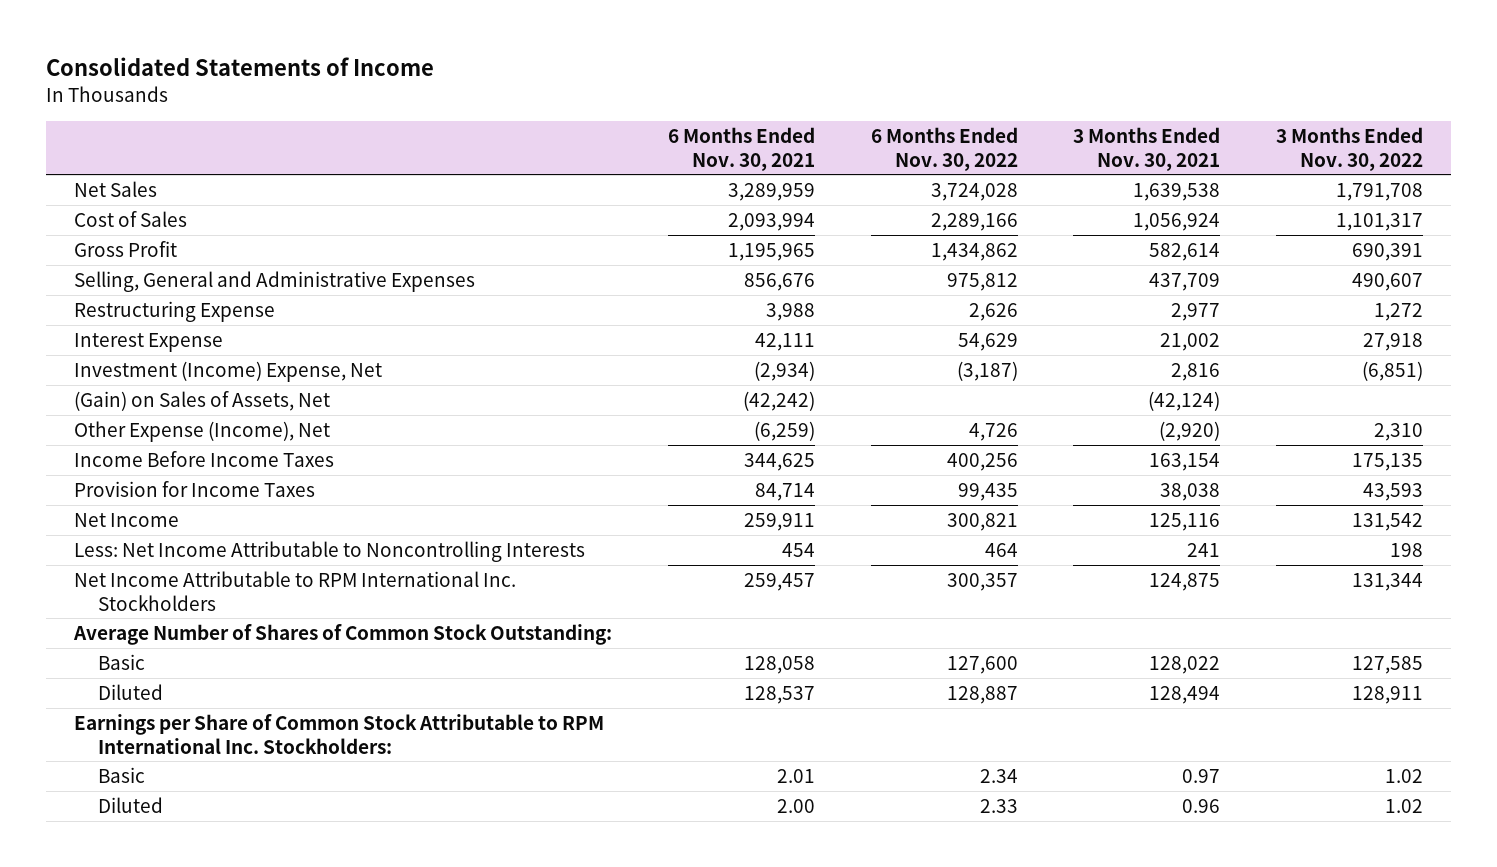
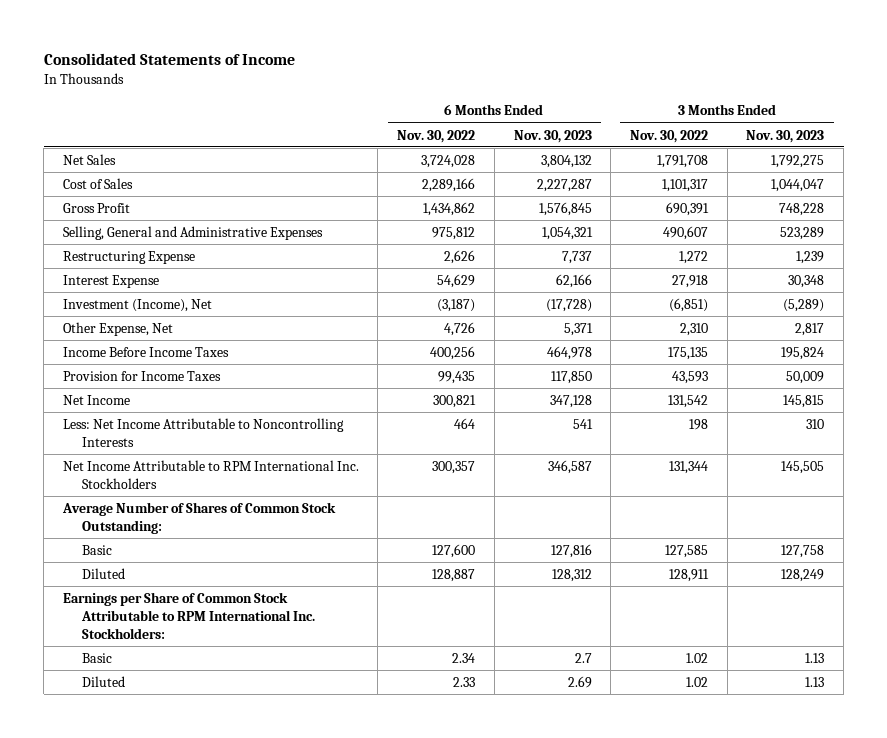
- | 6 Months Ended Nov. 30, 2021 | 6 Months Ended Nov. 30, 2022 | 3 Months Ended Nov. 30, 2021 | 3 Months Ended Nov. 30, 2022
+ | 6 Months Ended Nov. 30, 2022 | 6 Months Ended Nov. 30, 2023 | 3 Months Ended Nov. 30, 2022 | 3 Months Ended Nov. 30, 2023
- Investment (Income) Expense, Net | (2,934) | (3,187) | 2,816 | (6,851)
- (Gain) on Sales of Assets, Net | (42,242) | | (42,124) |
- Other Expense (Income), Net | (6,259) | 4,726 | (2,920) | 2,310
+ Investment (Income), Net | (3,187) | (17,728) | (6,851) | (5,289)
+ Other Expense, Net | 4,726 | 5,371 | 2,310 | 2,817

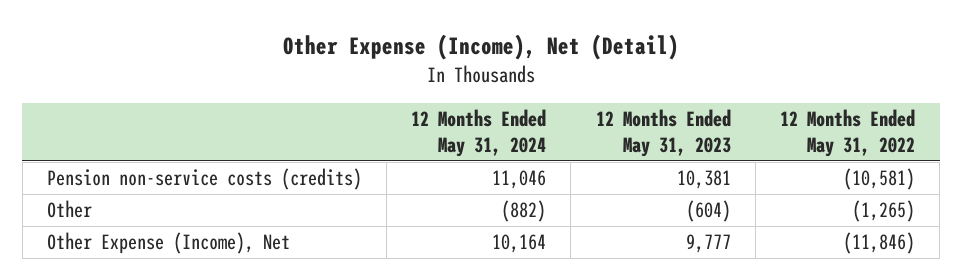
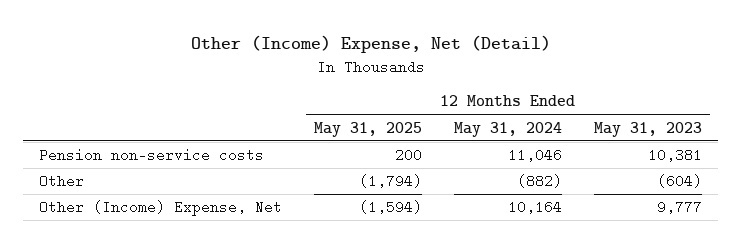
- Other Expense (Income), Net (Detail)
+ Other (Income) Expense, Net (Detail)
- | 12 Months Ended May 31, 2024 | 12 Months Ended May 31, 2023 | 12 Months Ended May 31, 2022
+ | 12 Months Ended May 31, 2025 | 12 Months Ended May 31, 2024 | 12 Months Ended May 31, 2023
- Pension non-service costs (credits) | 11,046 | 10,381 | (10,581)
+ Pension non-service costs | 200 | 11,046 | 10,381
- Other Expense (Income), Net | 10,164 | 9,777 | (11,846)
+ Other (Income) Expense, Net | (1,594) | 10,164 | 9,777

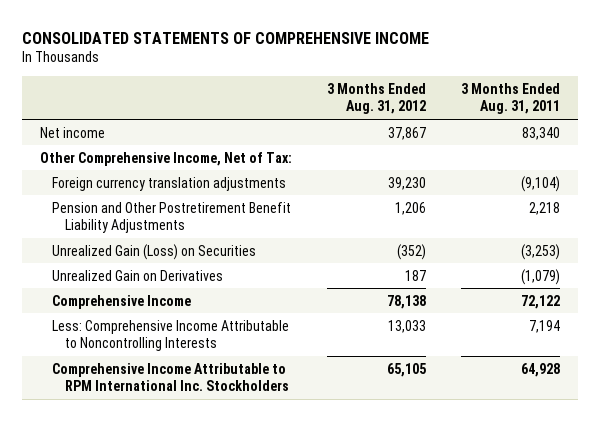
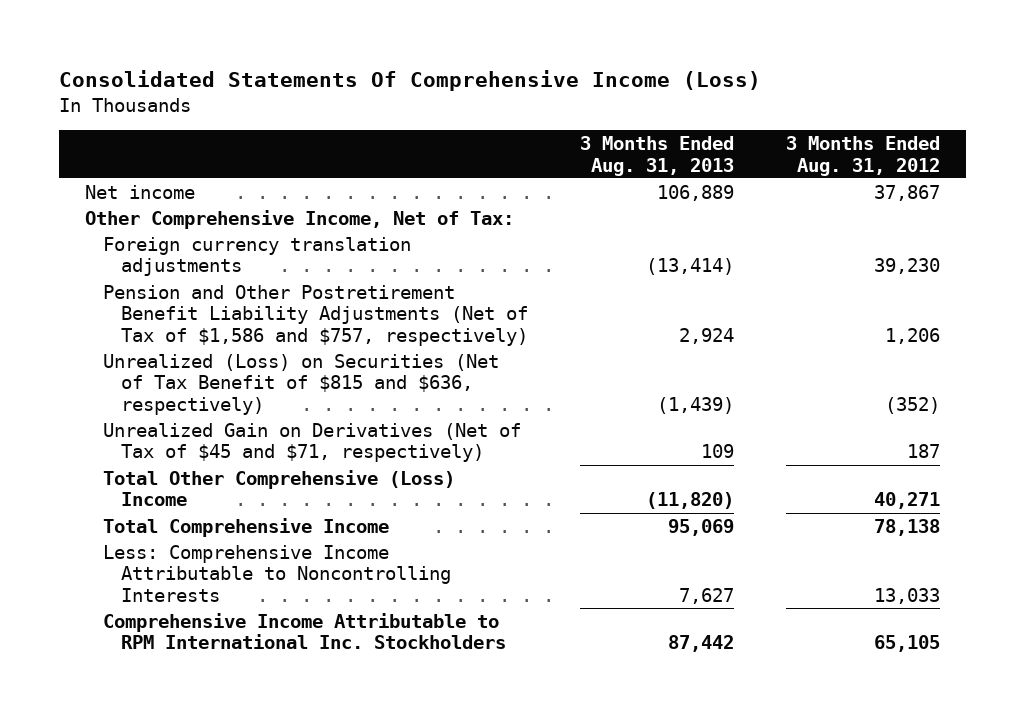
- CONSOLIDATED STATEMENTS OF COMPREHENSIVE INCOME
+ Consolidated Statements Of Comprehensive Income (Loss)
- | 3 Months Ended Aug. 31, 2012 | 3 Months Ended Aug. 31, 2011
+ | 3 Months Ended Aug. 31, 2013 | 3 Months Ended Aug. 31, 2012
- Pension and Other Postretirement Benefit Liability Adjustments | 1,206 | 2,218
- Unrealized Gain (Loss) on Securities | (352) | (3,253)
- Unrealized Gain on Derivatives | 187 | (1,079)
- Comprehensive Income | 78,138 | 72,122
+ Pension and Other Postretirement Benefit Liability Adjustments (Net of Tax of $1,586 and $757, respectively) | 2,924 | 1,206
+ Unrealized (Loss) on Securities (Net of Tax Benefit of $815 and $636, respectively) | (1,439) | (352)
+ Unrealized Gain on Derivatives (Net of Tax of $45 and $71, respectively) | 109 | 187
+ Total Other Comprehensive (Loss) Income | (11,820) | 40,271
+ Total Comprehensive Income | 95,069 | 78,138

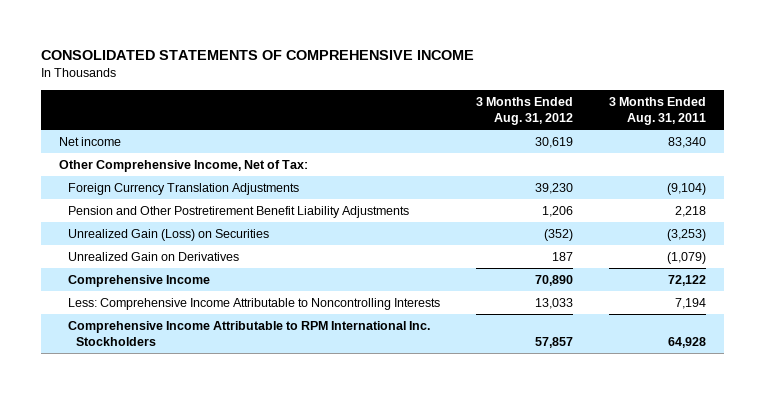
- Consolidated Statements Of Comprehensive Income (Loss)
+ CONSOLIDATED STATEMENTS OF COMPREHENSIVE INCOME
- | 3 Months Ended Aug. 31, 2013 | 3 Months Ended Aug. 31, 2012
+ | 3 Months Ended Aug. 31, 2012 | 3 Months Ended Aug. 31, 2011
- Net income | 106,889 | 37,867
+ Net income | 30,619 | 83,340
- Foreign currency translation adjustments | (13,414) | 39,230
- Pension and Other Postretirement Benefit Liability Adjustments (Net of Tax of $1,586 and $757, respectively) | 2,924 | 1,206
- Unrealized (Loss) on Securities (Net of Tax Benefit of $815 and $636, respectively) | (1,439) | (352)
- Unrealized Gain on Derivatives (Net of Tax of $45 and $71, respectively) | 109 | 187
- Total Other Comprehensive (Loss) Income | (11,820) | 40,271
- Total Comprehensive Income | 95,069 | 78,138
+ Foreign Currency Translation Adjustments | 39,230 | (9,104)
+ Pension and Other Postretirement Benefit Liability Adjustments | 1,206 | 2,218
+ Unrealized Gain (Loss) on Securities | (352) | (3,253)
+ Unrealized Gain on Derivatives | 187 | (1,079)
+ Comprehensive Income | 70,890 | 72,122
- Comprehensive Income Attributable to RPM International Inc. Stockholders | 87,442 | 65,105
+ Comprehensive Income Attributable to RPM International Inc. Stockholders | 57,857 | 64,928

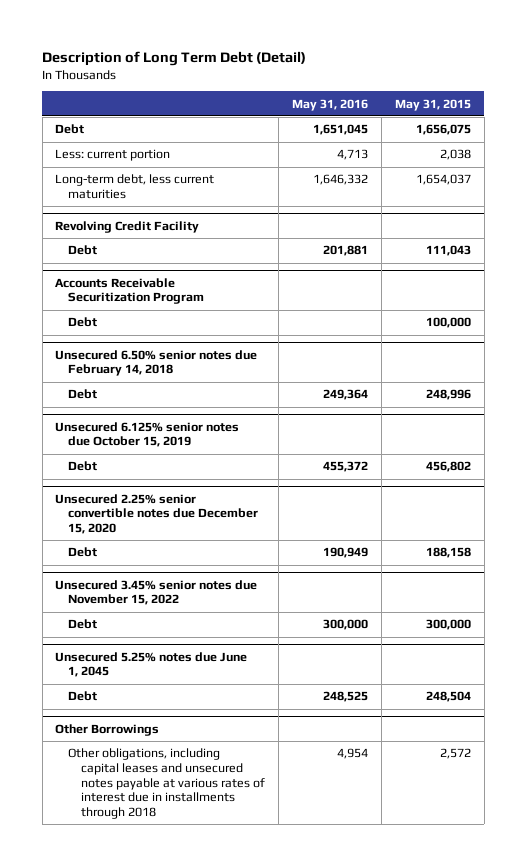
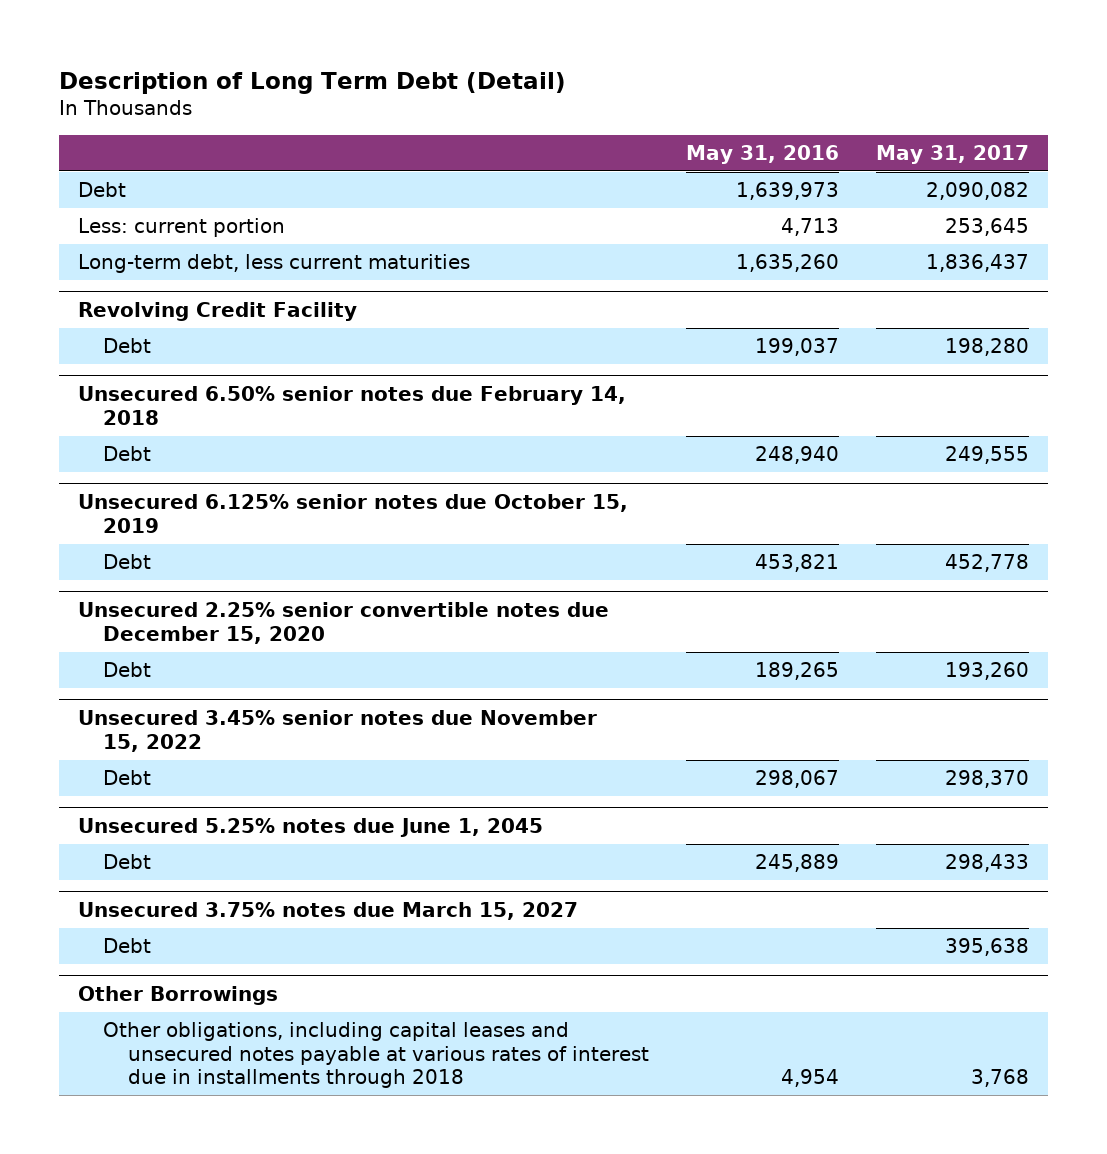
- | May 31, 2016 | May 31, 2015
+ | May 31, 2016 | May 31, 2017
- Debt | 1,651,045 | 1,656,075
+ Debt | 1,639,973 | 2,090,082
- Long-term debt, less current maturities | 1,646,332 | 1,654,037
+ Long-term debt, less current maturities | 1,635,260 | 1,836,437
@ Revolving Credit Facility
- Debt | 201,881 | 111,043
- Accounts Receivable Securitization Program
- Debt | | 100,000
@ Revolving Credit Facility
+ Debt | 199,037 | 198,280
@ Unsecured 6.50% senior notes due February 14, 2018
- Debt | 249,364 | 248,996
+ Debt | 248,940 | 249,555
@ Unsecured 6.125% senior notes due October 15, 2019
- Debt | 455,372 | 456,802
+ Debt | 453,821 | 452,778
@ Unsecured 2.25% senior convertible notes due December 15, 2020
- Debt | 190,949 | 188,158
+ Debt | 189,265 | 193,260
@ Unsecured 3.45% senior notes due November 15, 2022
- Debt | 300,000 | 300,000
+ Debt | 298,067 | 298,370
@ Unsecured 5.25% notes due June 1, 2045
- Debt | 248,525 | 248,504
+ Debt | 245,889 | 298,433
+ Unsecured 3.75% notes due March 15, 2027
+ Debt | | 395,638

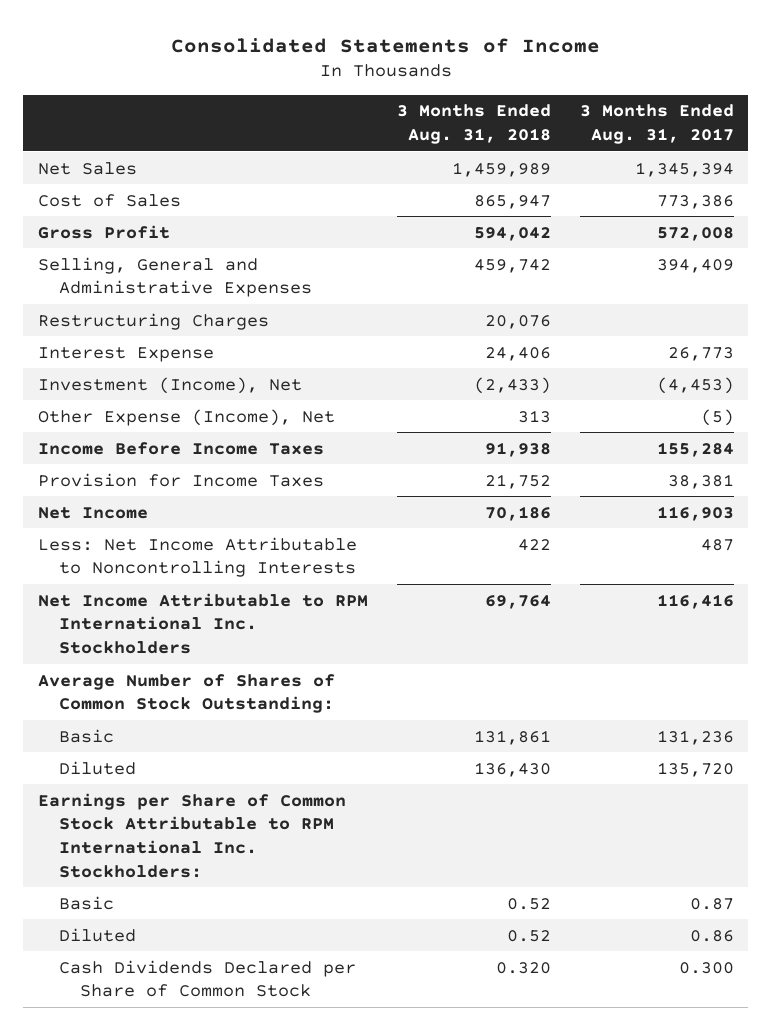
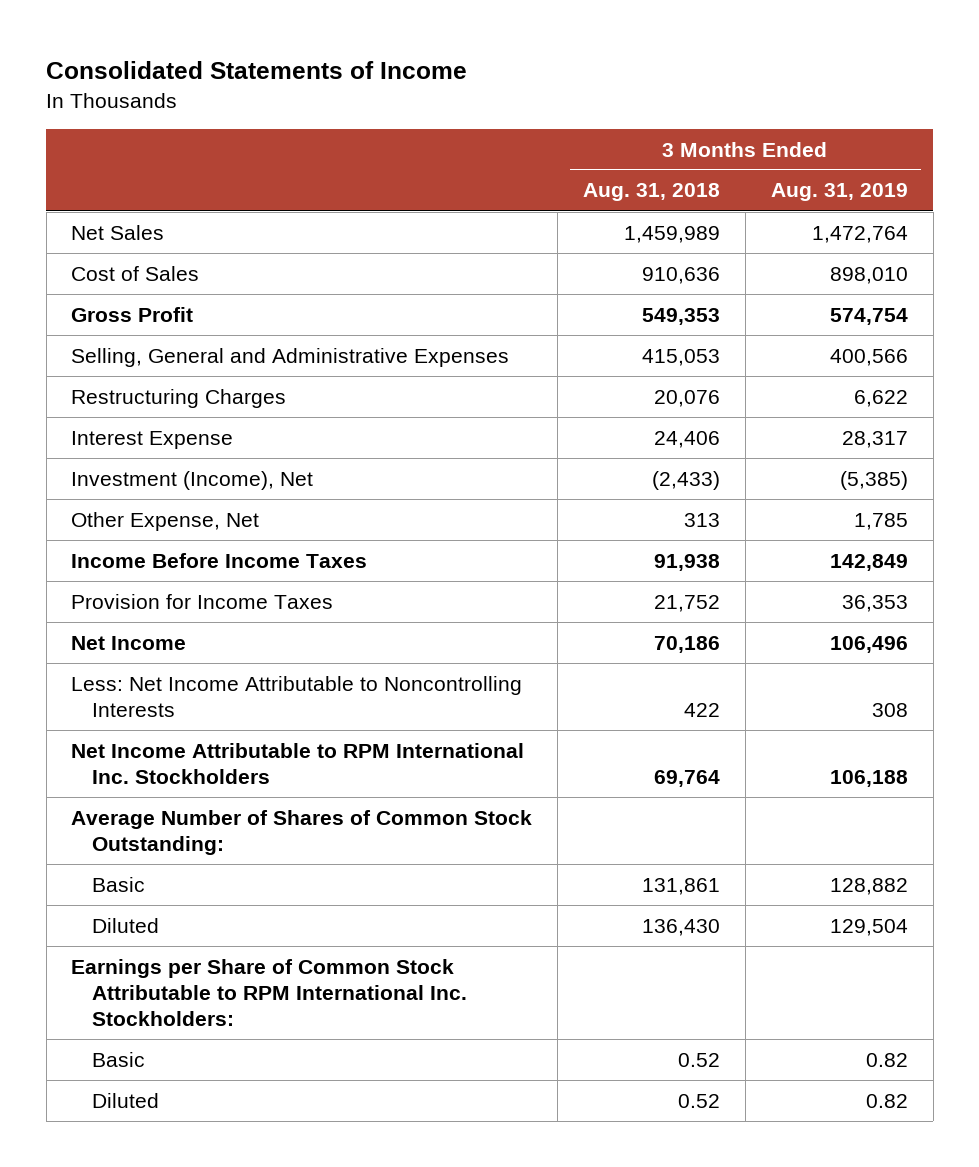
- | 3 Months Ended Aug. 31, 2018 | 3 Months Ended Aug. 31, 2017
+ | 3 Months Ended Aug. 31, 2018 | 3 Months Ended Aug. 31, 2019
- Cost of Sales | 865,947 | 773,386
- Gross Profit | 594,042 | 572,008
- Selling, General and Administrative Expenses | 459,742 | 394,409
+ Cost of Sales | 910,636 | 898,010
+ Gross Profit | 549,353 | 574,754
+ Selling, General and Administrative Expenses | 415,053 | 400,566
- Other Expense (Income), Net | 313 | (5)
+ Other Expense, Net | 313 | 1,785
- Cash Dividends Declared per Share of Common Stock | 0.320 | 0.300

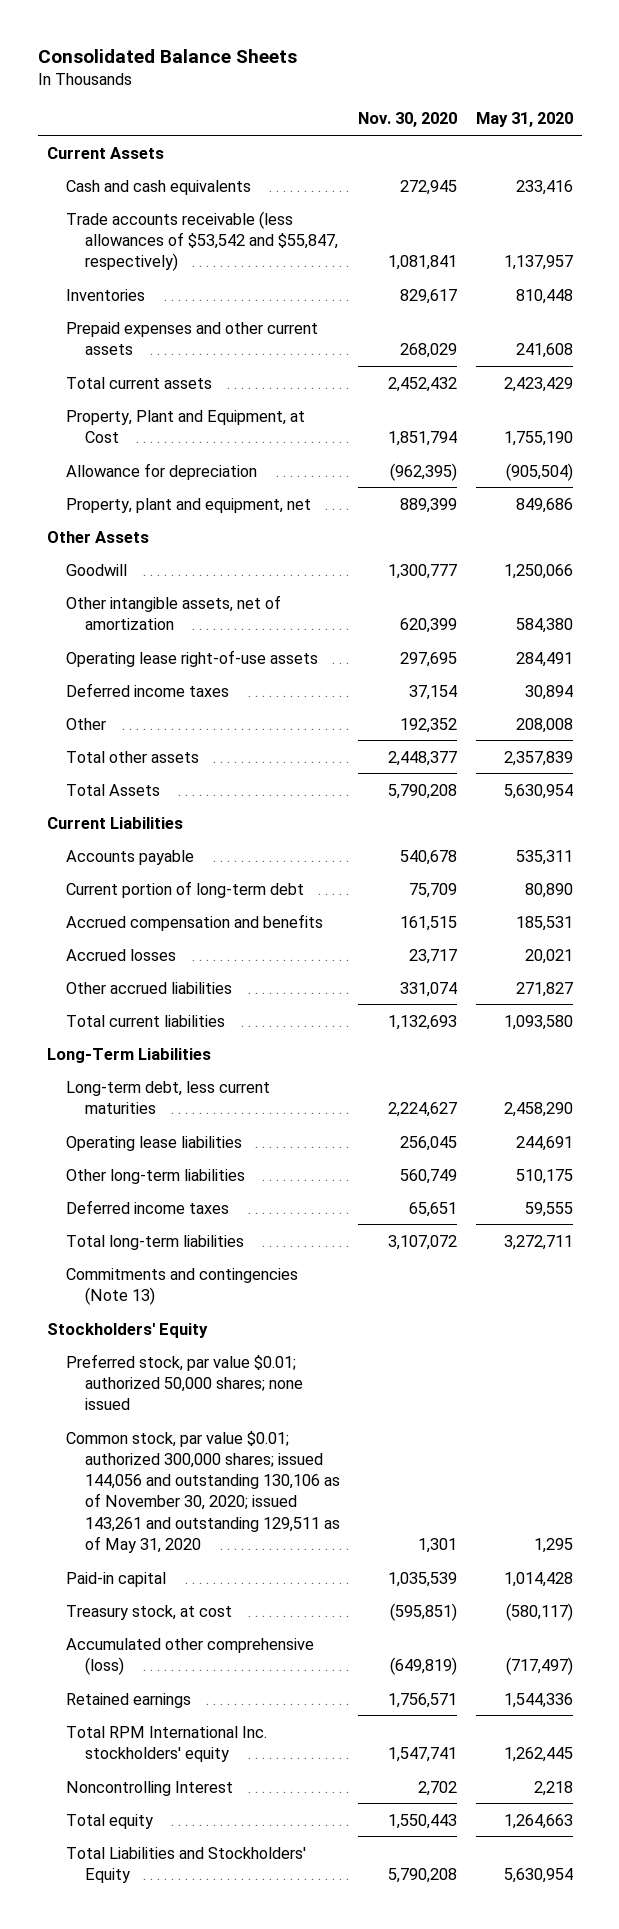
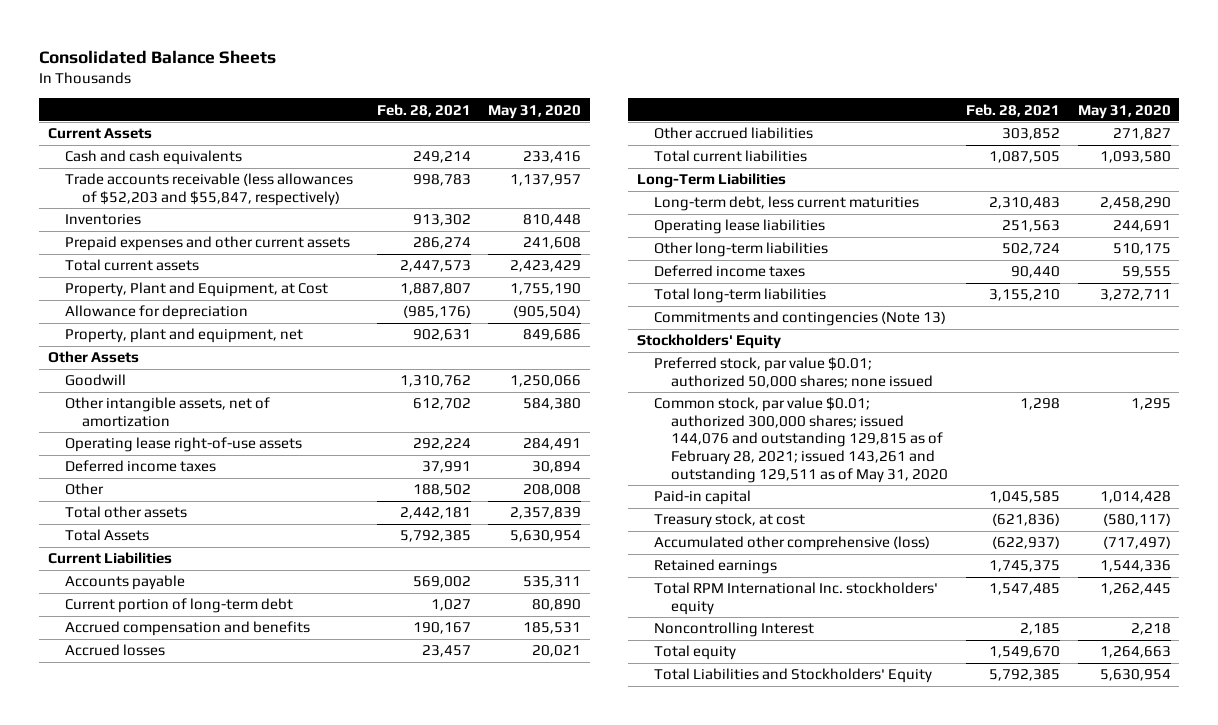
- | Nov. 30, 2020 | May 31, 2020
+ | Feb. 28, 2021 | May 31, 2020
- Trade accounts receivable (less allowances of $53,542 and $55,847, respectively) | 1,081,841 | 1,137,957
+ Trade accounts receivable (less allowances of $52,203 and $55,847, respectively) | 998,783 | 1,137,957
- Common stock, par value $0.01; authorized 300,000 shares; issued 144,056 and outstanding 130,106 as of November 30, 2020; issued 143,261 and outstanding 129,511 as of May 31, 2020 | 1,301 | 1,295
+ Common stock, par value $0.01; authorized 300,000 shares; issued 144,076 and outstanding 129,815 as of February 28, 2021; issued 143,261 and outstanding 129,511 as of May 31, 2020 | 1,298 | 1,295

